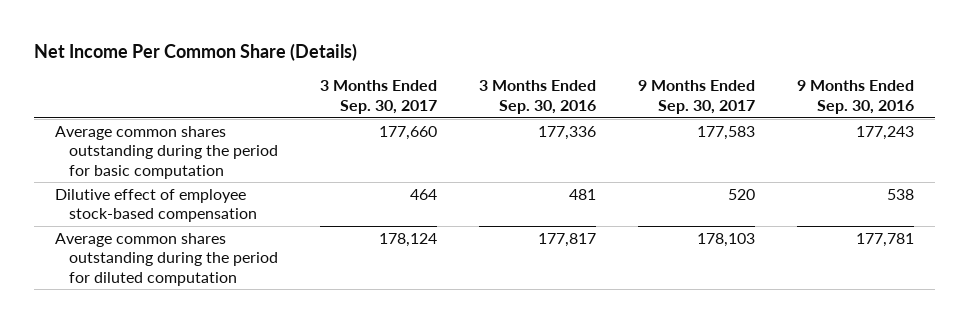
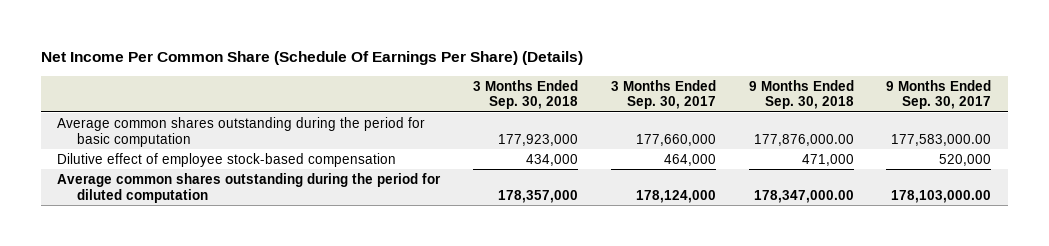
- Net Income Per Common Share (Details)
+ Net Income Per Common Share (Schedule Of Earnings Per Share) (Details)
- | 3 Months Ended Sep. 30, 2017 | 3 Months Ended Sep. 30, 2016 | 9 Months Ended Sep. 30, 2017 | 9 Months Ended Sep. 30, 2016
+ | 3 Months Ended Sep. 30, 2018 | 3 Months Ended Sep. 30, 2017 | 9 Months Ended Sep. 30, 2018 | 9 Months Ended Sep. 30, 2017
- Average common shares outstanding during the period for basic computation | 177,660 | 177,336 | 177,583 | 177,243
- Dilutive effect of employee stock-based compensation | 464 | 481 | 520 | 538
- Average common shares outstanding during the period for diluted computation | 178,124 | 177,817 | 178,103 | 177,781
+ Average common shares outstanding during the period for basic computation | 177,923,000 | 177,660,000 | 177,876,000.00 | 177,583,000.00
+ Dilutive effect of employee stock-based compensation | 434,000 | 464,000 | 471,000 | 520,000
+ Average common shares outstanding during the period for diluted computation | 178,357,000 | 178,124,000 | 178,347,000.00 | 178,103,000.00

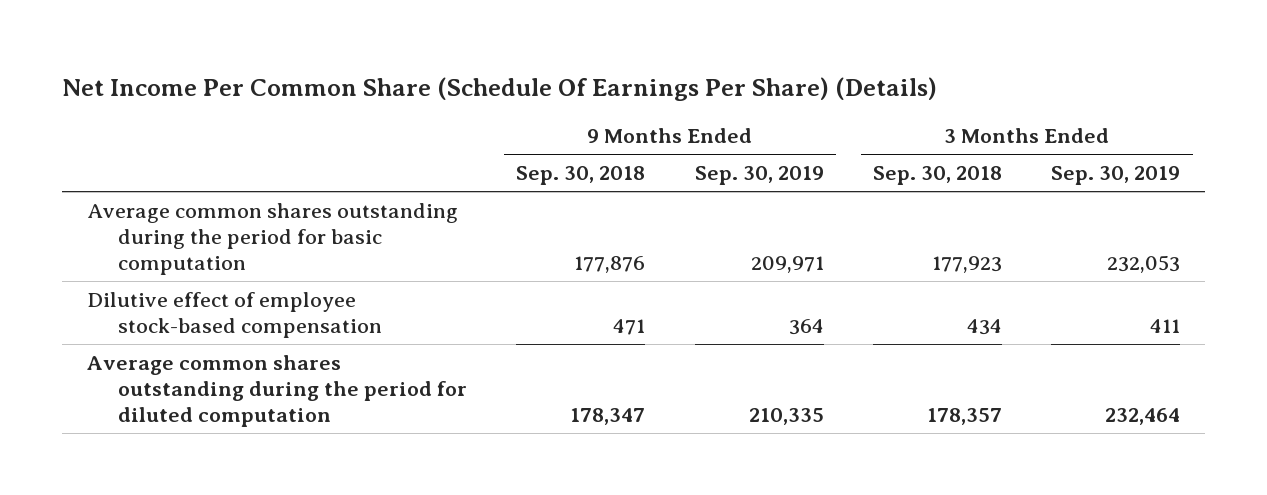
- | 3 Months Ended Sep. 30, 2018 | 3 Months Ended Sep. 30, 2017 | 9 Months Ended Sep. 30, 2018 | 9 Months Ended Sep. 30, 2017
+ | 9 Months Ended Sep. 30, 2018 | 9 Months Ended Sep. 30, 2019 | 3 Months Ended Sep. 30, 2018 | 3 Months Ended Sep. 30, 2019
- Average common shares outstanding during the period for basic computation | 177,923,000 | 177,660,000 | 177,876,000.00 | 177,583,000.00
- Dilutive effect of employee stock-based compensation | 434,000 | 464,000 | 471,000 | 520,000
- Average common shares outstanding during the period for diluted computation | 178,357,000 | 178,124,000 | 178,347,000.00 | 178,103,000.00
+ Average common shares outstanding during the period for basic computation | 177,876 | 209,971 | 177,923 | 232,053
+ Dilutive effect of employee stock-based compensation | 471 | 364 | 434 | 411
+ Average common shares outstanding during the period for diluted computation | 178,347 | 210,335 | 178,357 | 232,464

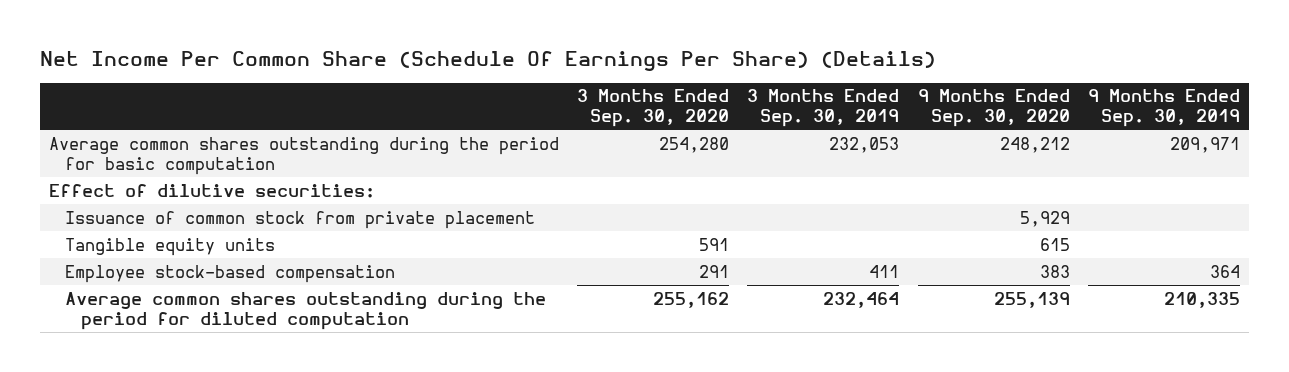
- | 9 Months Ended Sep. 30, 2018 | 9 Months Ended Sep. 30, 2019 | 3 Months Ended Sep. 30, 2018 | 3 Months Ended Sep. 30, 2019
+ | 3 Months Ended Sep. 30, 2020 | 3 Months Ended Sep. 30, 2019 | 9 Months Ended Sep. 30, 2020 | 9 Months Ended Sep. 30, 2019
- Dilutive effect of employee stock-based compensation | 471 | 364 | 434 | 411
+ Effect of dilutive securities:
+ Issuance of common stock from private placement | | | 5,929 |
+ Tangible equity units | 591 | | 615 |
+ Employee stock-based compensation | 291 | 411 | 383 | 364

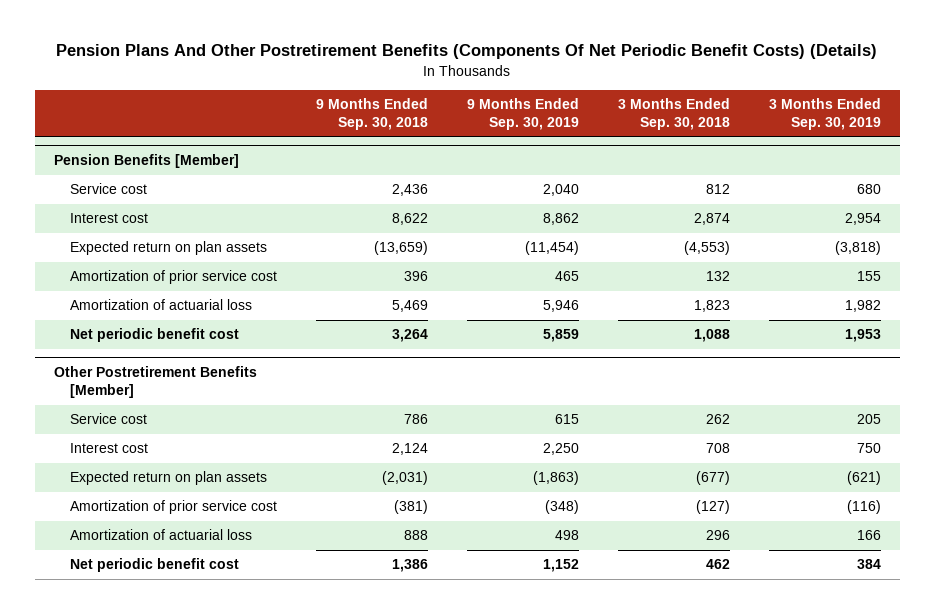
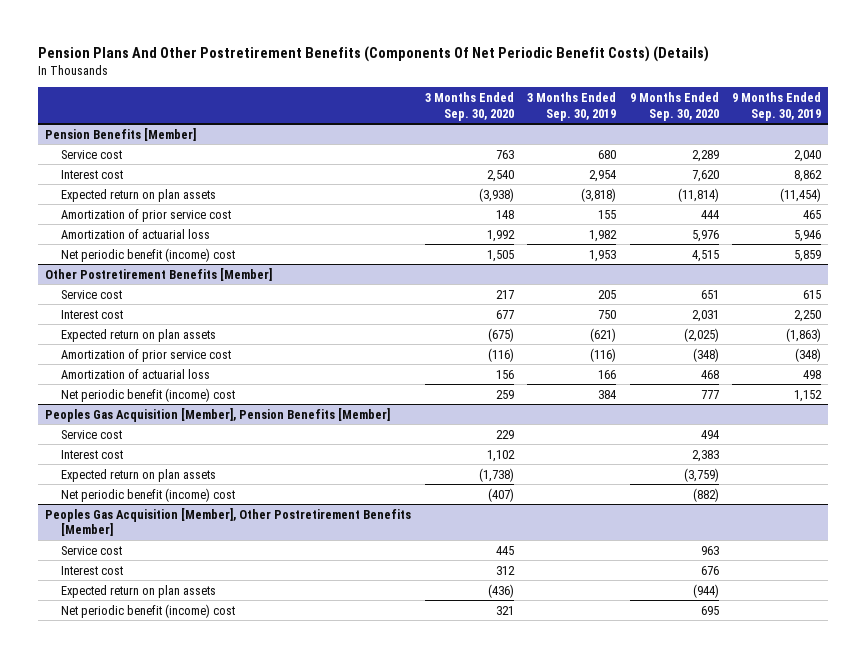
- | 9 Months Ended Sep. 30, 2018 | 9 Months Ended Sep. 30, 2019 | 3 Months Ended Sep. 30, 2018 | 3 Months Ended Sep. 30, 2019
+ | 3 Months Ended Sep. 30, 2020 | 3 Months Ended Sep. 30, 2019 | 9 Months Ended Sep. 30, 2020 | 9 Months Ended Sep. 30, 2019
@ Pension Benefits [Member]
- Net periodic benefit cost | 3,264 | 5,859 | 1,088 | 1,953
+ Net periodic benefit (income) cost | 1,505 | 1,953 | 4,515 | 5,859
@ Other Postretirement Benefits [Member]
- Net periodic benefit cost | 1,386 | 1,152 | 462 | 384
+ Net periodic benefit (income) cost | 259 | 384 | 777 | 1,152
+ Peoples Gas Acquisition [Member], Pension Benefits [Member]
+ Service cost | 229 | | 494 |
+ Interest cost | 1,102 | | 2,383 |
+ Expected return on plan assets | (1,738) | | (3,759) |
+ Net periodic benefit (income) cost | (407) | | (882) |
+ Peoples Gas Acquisition [Member], Other Postretirement Benefits [Member]
+ Service cost | 445 | | 963 |
+ Interest cost | 312 | | 676 |
+ Expected return on plan assets | (436) | | (944) |
+ Net periodic benefit (income) cost | 321 | | 695 |

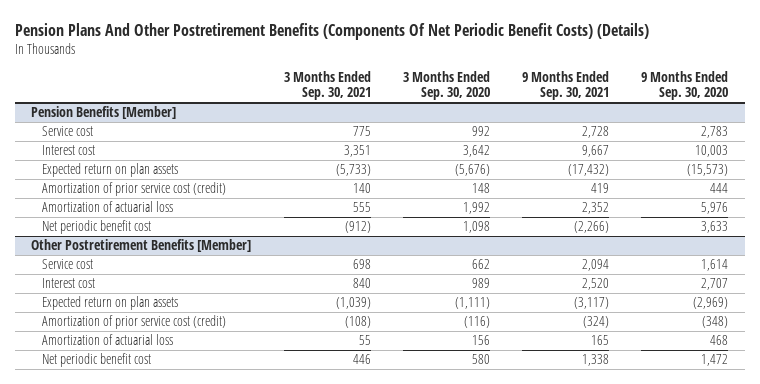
- | 3 Months Ended Sep. 30, 2020 | 3 Months Ended Sep. 30, 2019 | 9 Months Ended Sep. 30, 2020 | 9 Months Ended Sep. 30, 2019
+ | 3 Months Ended Sep. 30, 2021 | 3 Months Ended Sep. 30, 2020 | 9 Months Ended Sep. 30, 2021 | 9 Months Ended Sep. 30, 2020
@ Pension Benefits [Member]
- Service cost | 763 | 680 | 2,289 | 2,040
- Interest cost | 2,540 | 2,954 | 7,620 | 8,862
- Expected return on plan assets | (3,938) | (3,818) | (11,814) | (11,454)
- Amortization of prior service cost | 148 | 155 | 444 | 465
+ Service cost | 775 | 992 | 2,728 | 2,783
+ Interest cost | 3,351 | 3,642 | 9,667 | 10,003
+ Expected return on plan assets | (5,733) | (5,676) | (17,432) | (15,573)
+ Amortization of prior service cost (credit) | 140 | 148 | 419 | 444
- Net periodic benefit (income) cost | 1,505 | 1,953 | 4,515 | 5,859
+ Net periodic benefit cost | (912) | 1,098 | (2,266) | 3,633
@ Other Postretirement Benefits [Member]
- Service cost | 217 | 205 | 651 | 615
- Interest cost | 677 | 750 | 2,031 | 2,250
- Expected return on plan assets | (675) | (621) | (2,025) | (1,863)
- Amortization of prior service cost | (116) | (116) | (348) | (348)
+ Service cost | 698 | 662 | 2,094 | 1,614
+ Interest cost | 840 | 989 | 2,520 | 2,707
+ Expected return on plan assets | (1,039) | (1,111) | (3,117) | (2,969)
+ Amortization of prior service cost (credit) | (108) | (116) | (324) | (348)
- Net periodic benefit (income) cost | 259 | 384 | 777 | 1,152
- Peoples Gas Acquisition [Member], Pension Benefits [Member]
- Service cost | 229 | | 494 |
- Interest cost | 1,102 | | 2,383 |
- Expected return on plan assets | (1,738) | | (3,759) |
- Net periodic benefit (income) cost | (407) | | (882) |
- Peoples Gas Acquisition [Member], Other Postretirement Benefits [Member]
- Service cost | 445 | | 963 |
- Interest cost | 312 | | 676 |
- Expected return on plan assets | (436) | | (944) |
- Net periodic benefit (income) cost | 321 | | 695 |
@ Other Postretirement Benefits [Member]
+ Net periodic benefit cost | 446 | 580 | 1,338 | 1,472

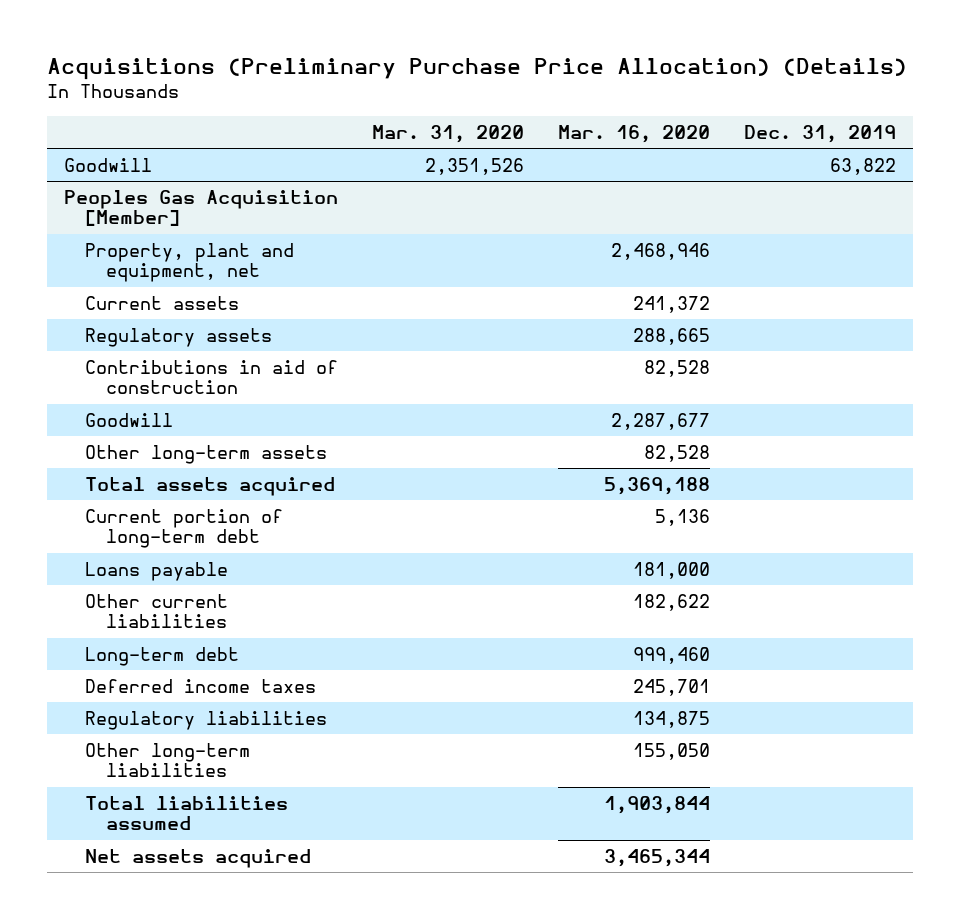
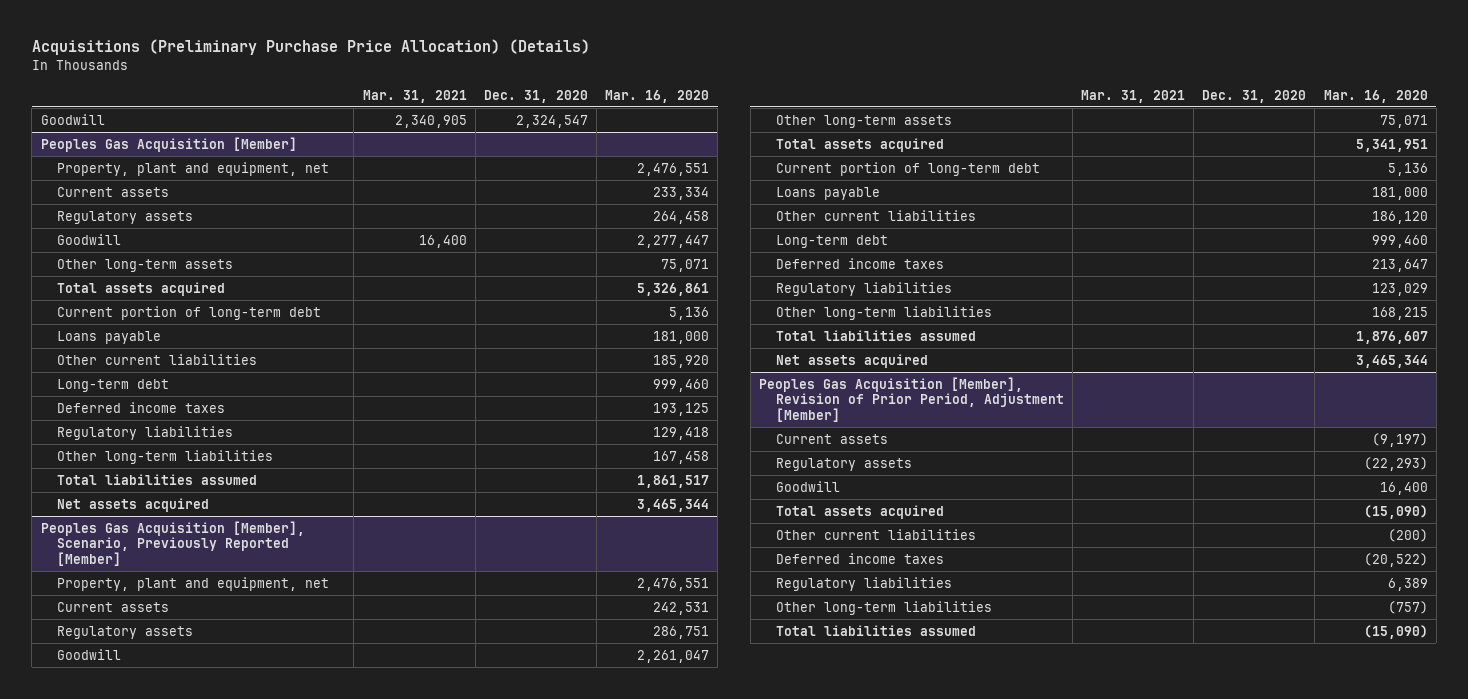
- | Mar. 31, 2020 | Mar. 16, 2020 | Dec. 31, 2019
+ | Mar. 31, 2021 | Dec. 31, 2020 | Mar. 16, 2020
@ Peoples Gas Acquisition [Member]
- Property, plant and equipment, net | | 2,468,946 |
- Current assets | | 241,372 |
- Regulatory assets | | 288,665 |
- Contributions in aid of construction | | 82,528 |
- Goodwill | | 2,287,677 |
- Other long-term assets | | 82,528 |
- Total assets acquired | | 5,369,188 |
+ Property, plant and equipment, net | | | 2,476,551
+ Current assets | | | 233,334
+ Regulatory assets | | | 264,458
+ Goodwill | 16,400 | | 2,277,447
+ Other long-term assets | | | 75,071
+ Total assets acquired | | | 5,326,861
- Other current liabilities | | 182,622 |
+ Other current liabilities | | | 185,920
- Deferred income taxes | | 245,701 |
- Regulatory liabilities | | 134,875 |
- Other long-term liabilities | | 155,050 |
- Total liabilities assumed | | 1,903,844 |
+ Deferred income taxes | | | 193,125
+ Regulatory liabilities | | | 129,418
+ Other long-term liabilities | | | 167,458
+ Total liabilities assumed | | | 1,861,517
+ Peoples Gas Acquisition [Member], Scenario, Previously Reported [Member]
+ Property, plant and equipment, net | | | 2,476,551
+ Current assets | | | 242,531
+ Regulatory assets | | | 286,751
+ Goodwill | | | 2,261,047
+ Other long-term assets | | | 75,071
+ Total assets acquired | | | 5,341,951
+ Current portion of long-term debt | | | 5,136
+ Loans payable | | | 181,000
+ Other current liabilities | | | 186,120
+ Long-term debt | | | 999,460
+ Deferred income taxes | | | 213,647
+ Regulatory liabilities | | | 123,029
+ Other long-term liabilities | | | 168,215
+ Total liabilities assumed | | | 1,876,607
+ Net assets acquired | | | 3,465,344
+ Peoples Gas Acquisition [Member], Revision of Prior Period, Adjustment [Member]
+ Current assets | | | (9,197)
+ Regulatory assets | | | (22,293)
+ Goodwill | | | 16,400
+ Total assets acquired | | | (15,090)
+ Other current liabilities | | | (200)
+ Deferred income taxes | | | (20,522)
+ Regulatory liabilities | | | 6,389
+ Other long-term liabilities | | | (757)
+ Total liabilities assumed | | | (15,090)

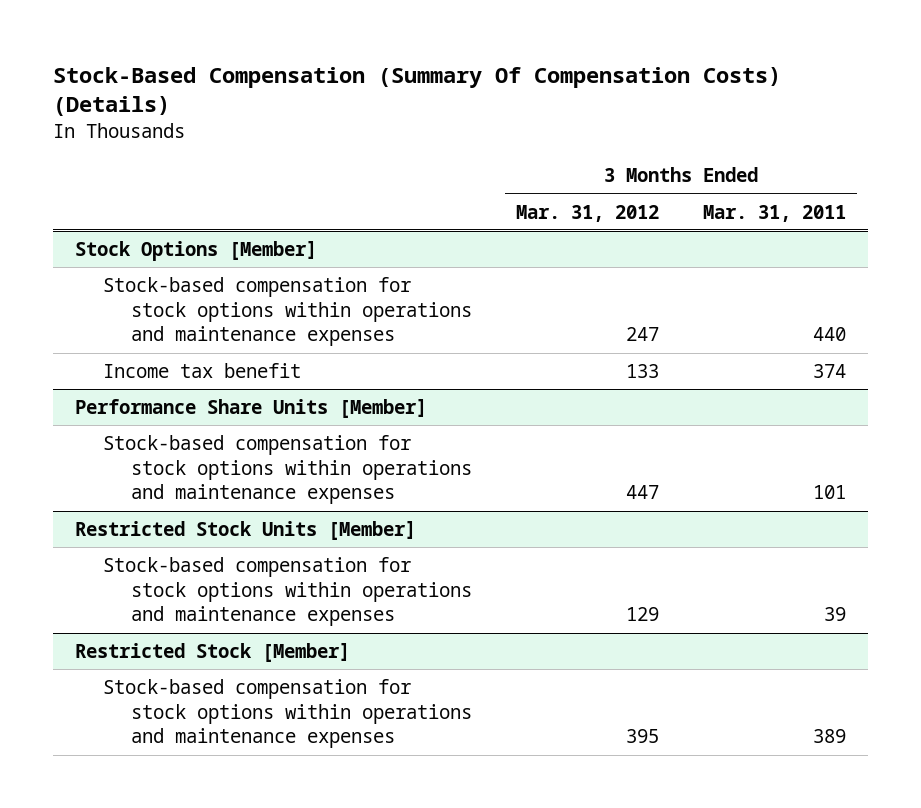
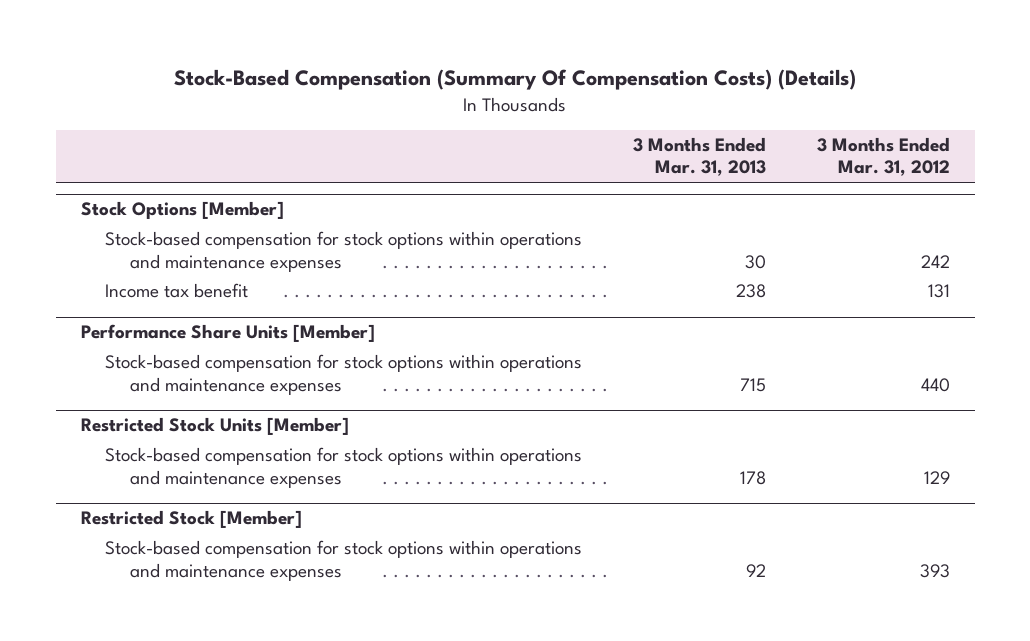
- | 3 Months Ended Mar. 31, 2012 | 3 Months Ended Mar. 31, 2011
+ | 3 Months Ended Mar. 31, 2013 | 3 Months Ended Mar. 31, 2012
@ Stock Options [Member]
- Stock-based compensation for stock options within operations and maintenance expenses | 247 | 440
- Income tax benefit | 133 | 374
+ Stock-based compensation for stock options within operations and maintenance expenses | 30 | 242
+ Income tax benefit | 238 | 131
@ Performance Share Units [Member]
- Stock-based compensation for stock options within operations and maintenance expenses | 447 | 101
+ Stock-based compensation for stock options within operations and maintenance expenses | 715 | 440
@ Restricted Stock [Member]
- Stock-based compensation for stock options within operations and maintenance expenses | 395 | 389
+ Stock-based compensation for stock options within operations and maintenance expenses | 92 | 393

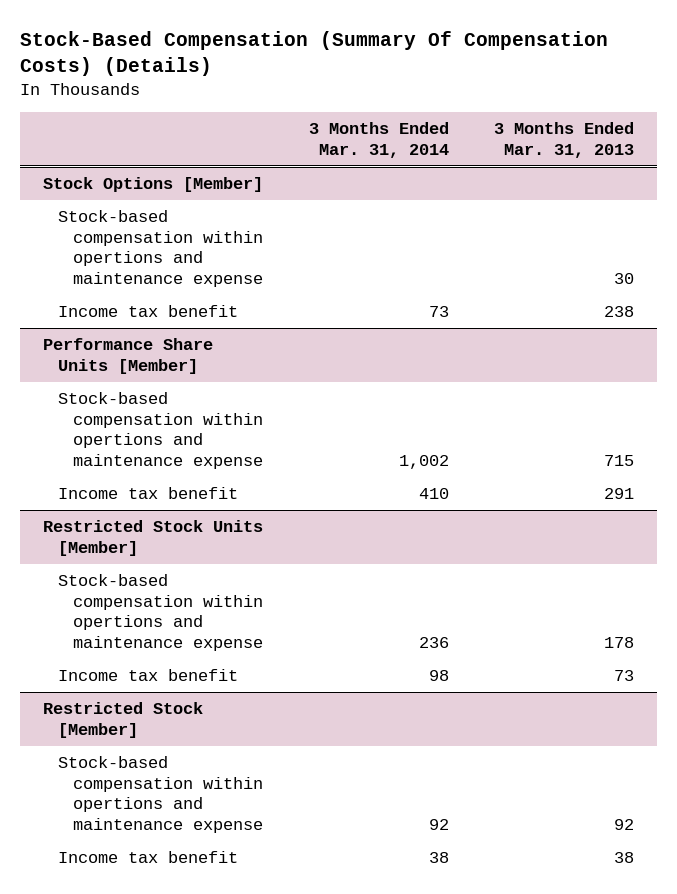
- | 3 Months Ended Mar. 31, 2013 | 3 Months Ended Mar. 31, 2012
+ | 3 Months Ended Mar. 31, 2014 | 3 Months Ended Mar. 31, 2013
@ Stock Options [Member]
- Stock-based compensation for stock options within operations and maintenance expenses | 30 | 242
+ Stock-based compensation within opertions and maintenance expense | | 30
@ Performance Share Units [Member]
- Stock-based compensation for stock options within operations and maintenance expenses | 715 | 440
+ Stock-based compensation within opertions and maintenance expense | 1,002 | 715
+ Income tax benefit | 410 | 291
@ Restricted Stock Units [Member]
- Stock-based compensation for stock options within operations and maintenance expenses | 178 | 129
+ Stock-based compensation within opertions and maintenance expense | 236 | 178
+ Income tax benefit | 98 | 73
@ Restricted Stock [Member]
- Stock-based compensation for stock options within operations and maintenance expenses | 92 | 393
+ Stock-based compensation within opertions and maintenance expense | 92 | 92
+ Income tax benefit | 38 | 38

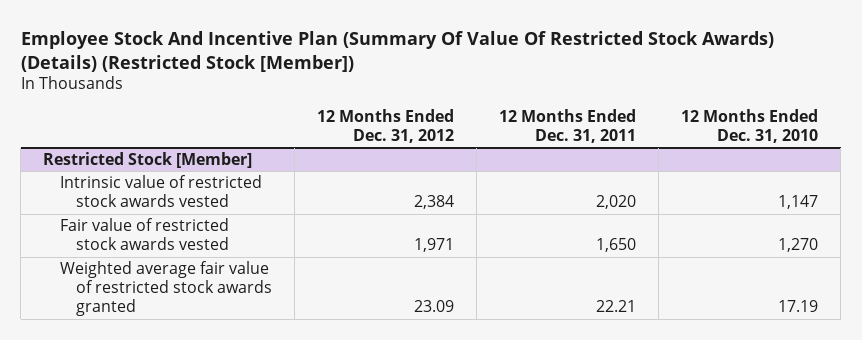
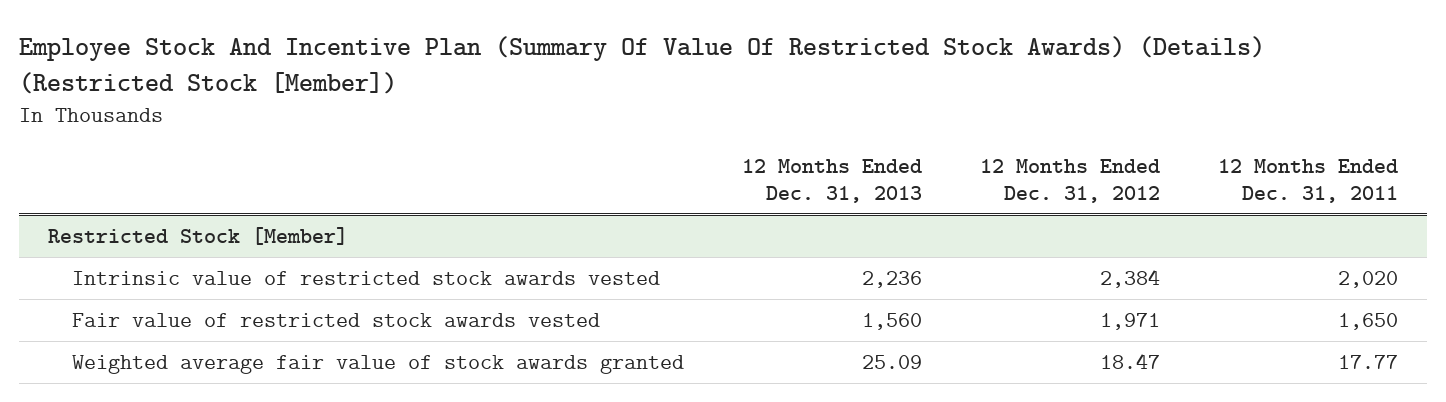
- | 12 Months Ended Dec. 31, 2012 | 12 Months Ended Dec. 31, 2011 | 12 Months Ended Dec. 31, 2010
+ | 12 Months Ended Dec. 31, 2013 | 12 Months Ended Dec. 31, 2012 | 12 Months Ended Dec. 31, 2011
@ Restricted Stock [Member]
- Weighted average fair value of restricted stock awards granted | 23.09 | 22.21 | 17.19
+ Weighted average fair value of stock awards granted | 25.09 | 18.47 | 17.77

